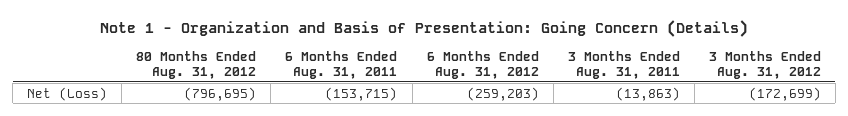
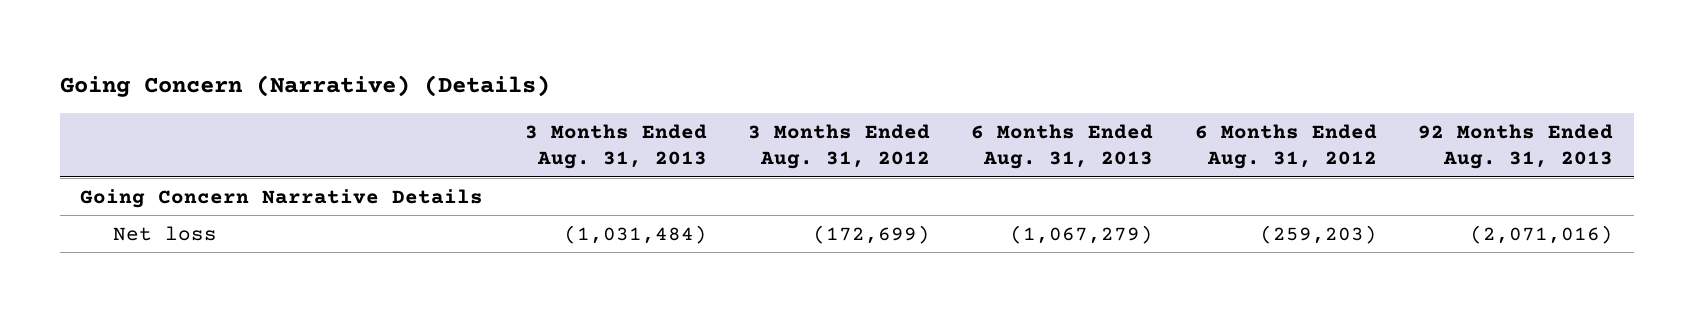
- Note 1 - Organization and Basis of Presentation: Going Concern (Details)
+ Going Concern (Narrative) (Details)
- | 80 Months Ended Aug. 31, 2012 | 6 Months Ended Aug. 31, 2011 | 6 Months Ended Aug. 31, 2012 | 3 Months Ended Aug. 31, 2011 | 3 Months Ended Aug. 31, 2012
+ | 3 Months Ended Aug. 31, 2013 | 3 Months Ended Aug. 31, 2012 | 6 Months Ended Aug. 31, 2013 | 6 Months Ended Aug. 31, 2012 | 92 Months Ended Aug. 31, 2013
- Net (Loss) | (796,695) | (153,715) | (259,203) | (13,863) | (172,699)
+ Going Concern Narrative Details
+ Net loss | (1,031,484) | (172,699) | (1,067,279) | (259,203) | (2,071,016)

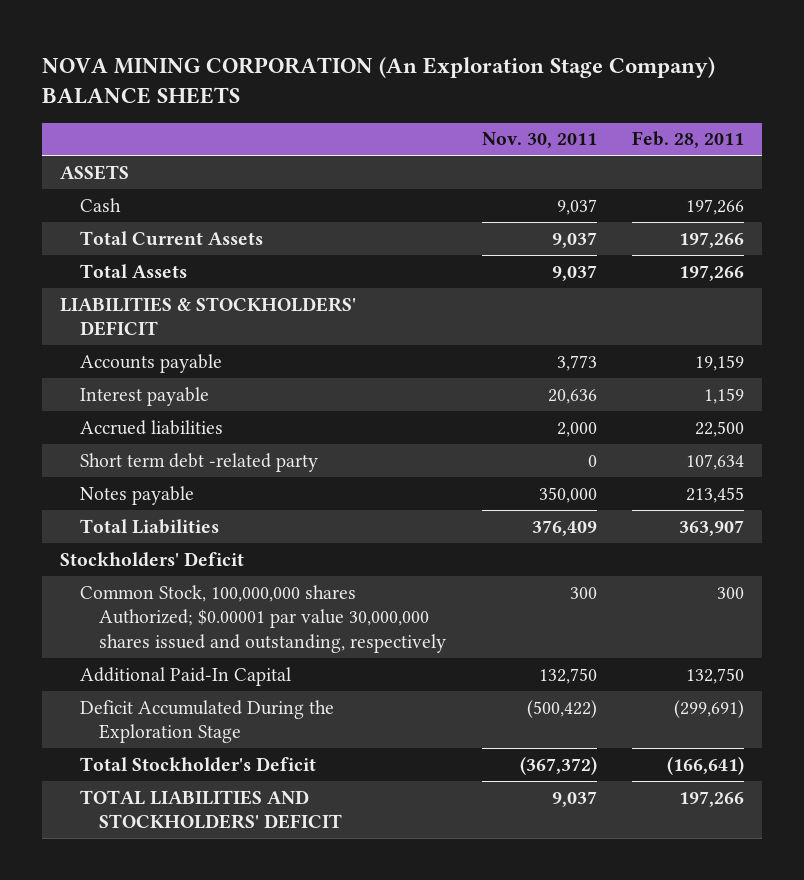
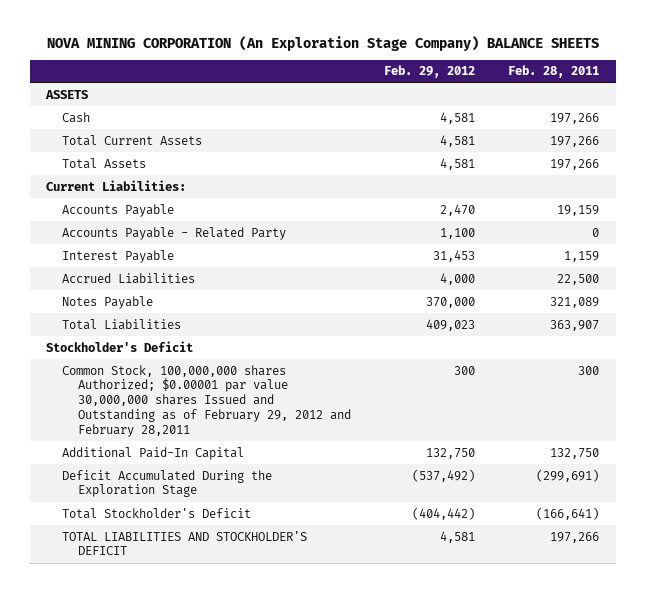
- | Nov. 30, 2011 | Feb. 28, 2011
+ | Feb. 29, 2012 | Feb. 28, 2011
- LIABILITIES & STOCKHOLDERS' DEFICIT
- Accounts payable | 3,773 | 19,159
- Interest payable | 20,636 | 1,159
- Accrued liabilities | 2,000 | 22,500
- Short term debt -related party | 0 | 107,634
- Notes payable | 350,000 | 213,455
+ Current Liabilities:
+ Accounts Payable | 2,470 | 19,159
+ Accounts Payable - Related Party | 1,100 | 0
+ Interest Payable | 31,453 | 1,159
+ Accrued Liabilities | 4,000 | 22,500
+ Notes Payable | 370,000 | 321,089
- Stockholders' Deficit
- Common Stock, 100,000,000 shares Authorized; $0.00001 par value 30,000,000 shares issued and outstanding, respectively | 300 | 300
+ Stockholder's Deficit
+ Common Stock, 100,000,000 shares Authorized; $0.00001 par value 30,000,000 shares Issued and Outstanding as of February 29, 2012 and February 28,2011 | 300 | 300
- TOTAL LIABILITIES AND STOCKHOLDERS' DEFICIT | 9,037 | 197,266
+ TOTAL LIABILITIES AND STOCKHOLDER'S DEFICIT | 4,581 | 197,266

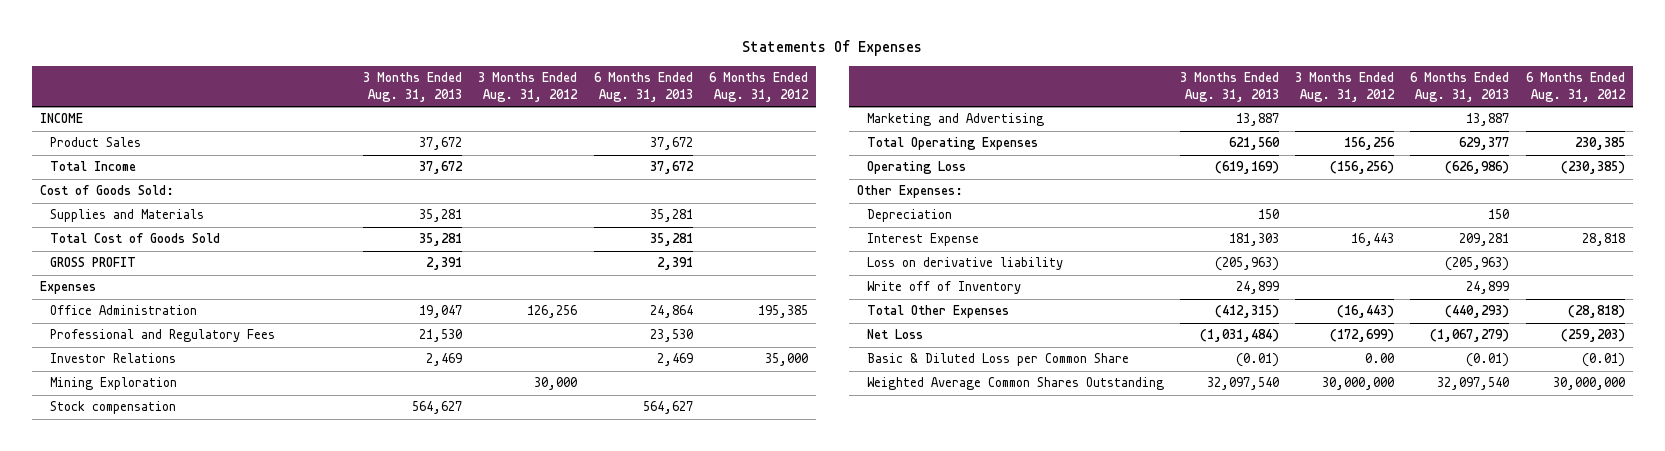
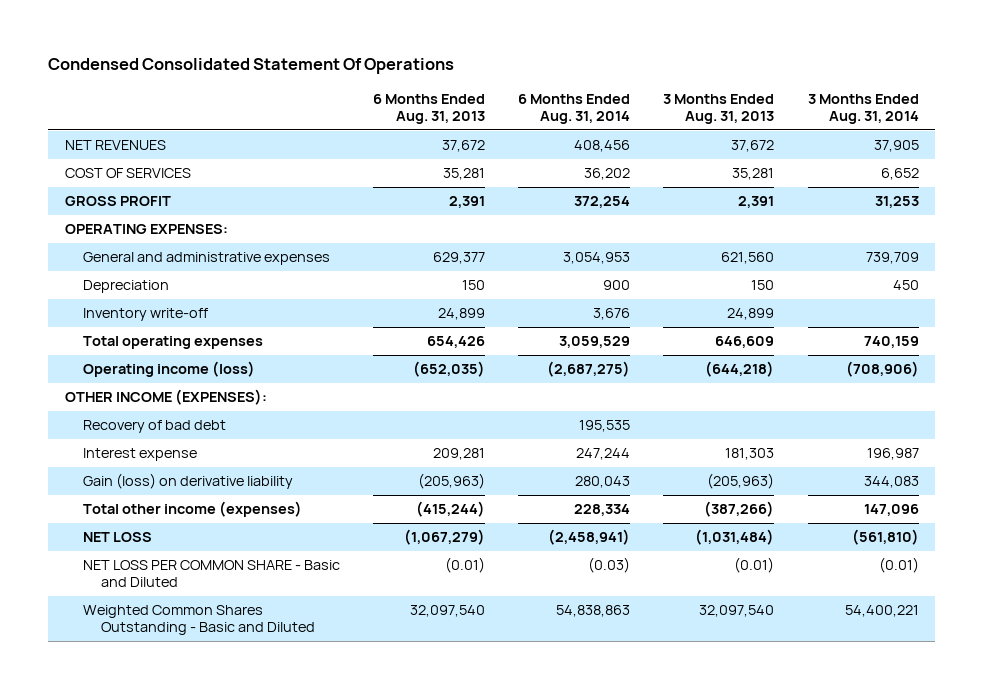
- Statements Of Expenses
+ Condensed Consolidated Statement Of Operations
- | 3 Months Ended Aug. 31, 2013 | 3 Months Ended Aug. 31, 2012 | 6 Months Ended Aug. 31, 2013 | 6 Months Ended Aug. 31, 2012
+ | 6 Months Ended Aug. 31, 2013 | 6 Months Ended Aug. 31, 2014 | 3 Months Ended Aug. 31, 2013 | 3 Months Ended Aug. 31, 2014
- INCOME
- Product Sales | 37,672 | | 37,672 |
- Total Income | 37,672 | | 37,672 |
- Cost of Goods Sold:
- Supplies and Materials | 35,281 | | 35,281 |
- Total Cost of Goods Sold | 35,281 | | 35,281 |
+ NET REVENUES | 37,672 | 408,456 | 37,672 | 37,905
+ COST OF SERVICES | 35,281 | 36,202 | 35,281 | 6,652
- Expenses
- Office Administration | 19,047 | 126,256 | 24,864 | 195,385
- Professional and Regulatory Fees | 21,530 | | 23,530 |
- Investor Relations | 2,469 | | 2,469 | 35,000
- Mining Exploration | | 30,000 | |
- Stock compensation | 564,627 | | 564,627 |
- Marketing and Advertising | 13,887 | | 13,887 |
- Total Operating Expenses | 621,560 | 156,256 | 629,377 | 230,385
- Operating Loss | (619,169) | (156,256) | (626,986) | (230,385)
- Other Expenses:
+ OPERATING EXPENSES:
+ General and administrative expenses | 629,377 | 3,054,953 | 621,560 | 739,709
- Interest Expense | 181,303 | 16,443 | 209,281 | 28,818
- Loss on derivative liability | (205,963) | | (205,963) |
- Write off of Inventory | 24,899 | | 24,899 |
- Total Other Expenses | (412,315) | (16,443) | (440,293) | (28,818)
- Net Loss | (1,031,484) | (172,699) | (1,067,279) | (259,203)
- Basic & Diluted Loss per Common Share | (0.01) | 0.00 | (0.01) | (0.01)
- Weighted Average Common Shares Outstanding | 32,097,540 | 30,000,000 | 32,097,540 | 30,000,000
+ Inventory write-off | 24,899 | 3,676 | 24,899 |
+ Total operating expenses | 654,426 | 3,059,529 | 646,609 | 740,159
+ Operating income (loss) | (652,035) | (2,687,275) | (644,218) | (708,906)
+ OTHER INCOME (EXPENSES):
+ Recovery of bad debt | | 195,535 | |
+ Interest expense | 209,281 | 247,244 | 181,303 | 196,987
+ Gain (loss) on derivative liability | (205,963) | 280,043 | (205,963) | 344,083
+ Total other income (expenses) | (415,244) | 228,334 | (387,266) | 147,096
+ NET LOSS | (1,067,279) | (2,458,941) | (1,031,484) | (561,810)
+ NET LOSS PER COMMON SHARE - Basic and Diluted | (0.01) | (0.03) | (0.01) | (0.01)
+ Weighted Common Shares Outstanding - Basic and Diluted | 32,097,540 | 54,838,863 | 32,097,540 | 54,400,221

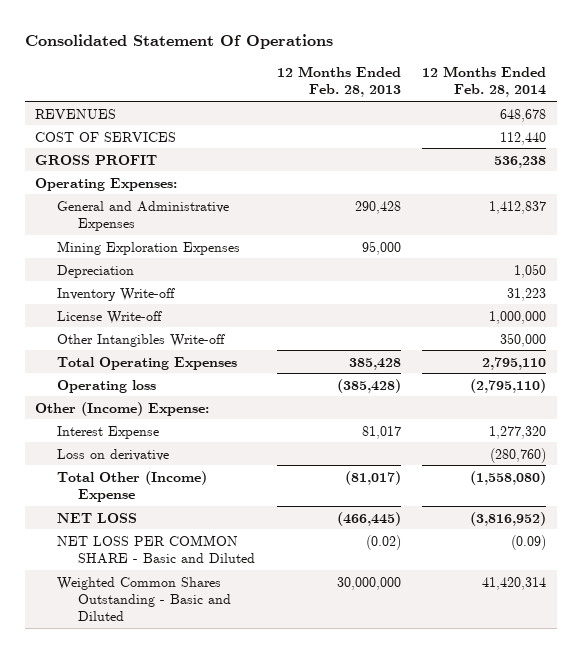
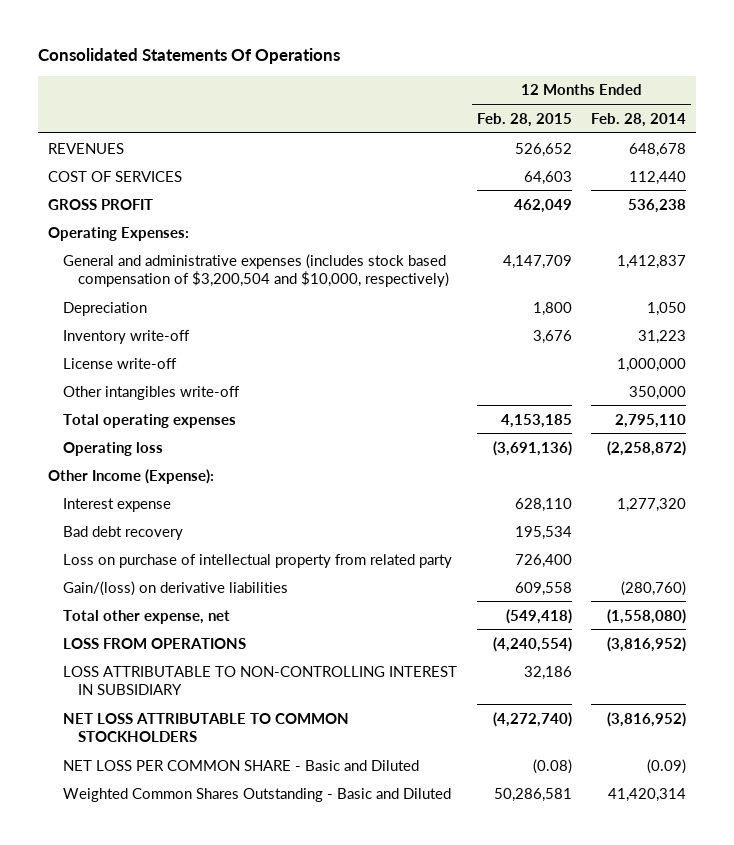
- Consolidated Statement Of Operations
+ Consolidated Statements Of Operations
- | 12 Months Ended Feb. 28, 2013 | 12 Months Ended Feb. 28, 2014
+ | 12 Months Ended Feb. 28, 2015 | 12 Months Ended Feb. 28, 2014
- General and Administrative Expenses | 290,428 | 1,412,837
- Mining Exploration Expenses | 95,000 |
+ General and administrative expenses (includes stock based compensation of $3,200,504 and $10,000, respectively) | 4,147,709 | 1,412,837
- Inventory Write-off | | 31,223
- License Write-off | | 1,000,000
- Other Intangibles Write-off | | 350,000
- Total Operating Expenses | 385,428 | 2,795,110
- Operating loss | (385,428) | (2,795,110)
- Other (Income) Expense:
- Interest Expense | 81,017 | 1,277,320
- Loss on derivative | | (280,760)
- Total Other (Income) Expense | (81,017) | (1,558,080)
- NET LOSS | (466,445) | (3,816,952)
+ Inventory write-off | 3,676 | 31,223
+ License write-off | | 1,000,000
+ Other intangibles write-off | | 350,000
+ Total operating expenses | 4,153,185 | 2,795,110
+ Operating loss | (3,691,136) | (2,258,872)
+ Other Income (Expense):
+ Interest expense | 628,110 | 1,277,320
+ Bad debt recovery | 195,534 |
+ Loss on purchase of intellectual property from related party | 726,400 |
+ Gain/(loss) on derivative liabilities | 609,558 | (280,760)
+ Total other expense, net | (549,418) | (1,558,080)
+ LOSS FROM OPERATIONS | (4,240,554) | (3,816,952)
+ LOSS ATTRIBUTABLE TO NON-CONTROLLING INTEREST IN SUBSIDIARY | 32,186 |
+ NET LOSS ATTRIBUTABLE TO COMMON STOCKHOLDERS | (4,272,740) | (3,816,952)

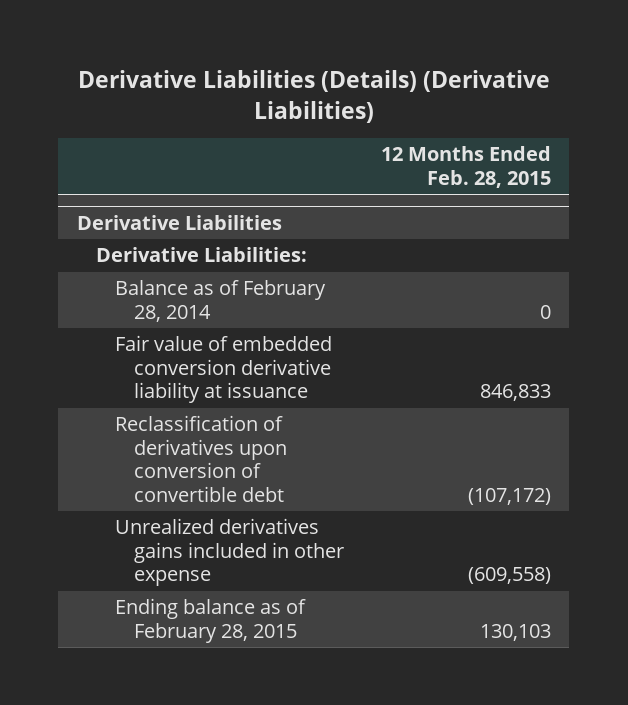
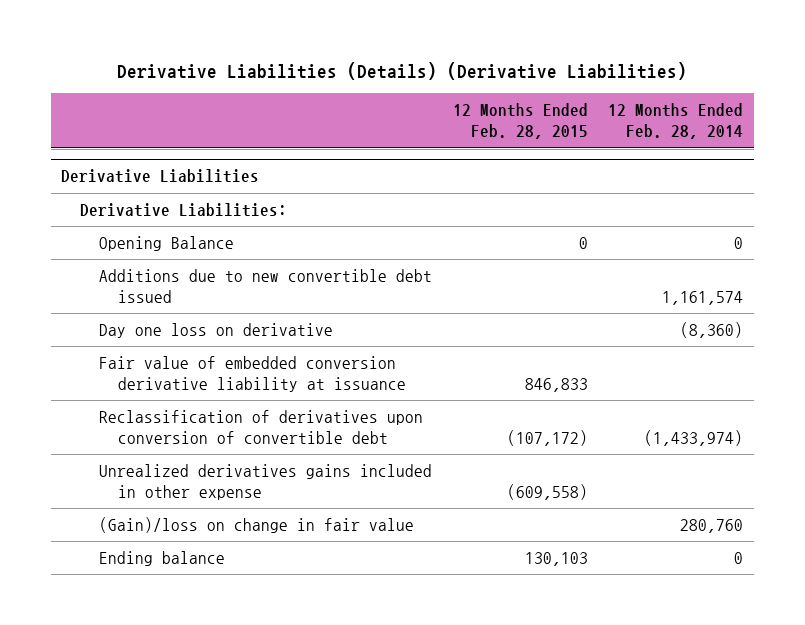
- | 12 Months Ended Feb. 28, 2015
+ | 12 Months Ended Feb. 28, 2015 | 12 Months Ended Feb. 28, 2014
@ Derivative Liabilities
- Balance as of February 28, 2014 | 0
+ Opening Balance | 0 | 0
+ Additions due to new convertible debt issued | | 1,161,574
+ Day one loss on derivative | | (8,360)
- Ending balance as of February 28, 2015 | 130,103
+ (Gain)/loss on change in fair value | | 280,760
+ Ending balance | 130,103 | 0

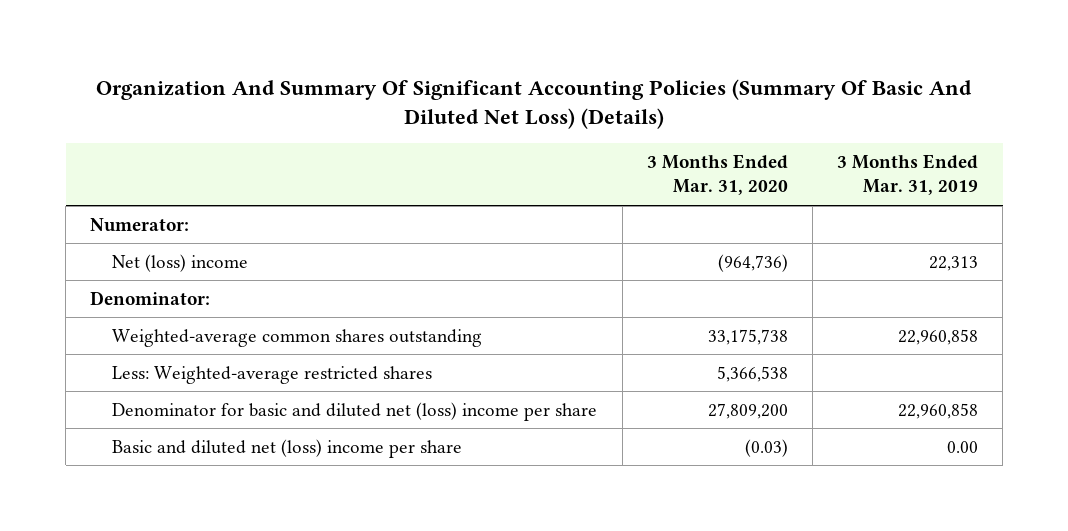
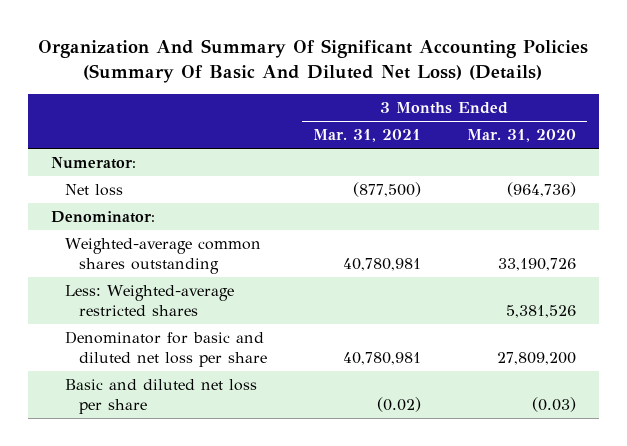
- | 3 Months Ended Mar. 31, 2020 | 3 Months Ended Mar. 31, 2019
+ | 3 Months Ended Mar. 31, 2021 | 3 Months Ended Mar. 31, 2020
- Net (loss) income | (964,736) | 22,313
+ Net loss | (877,500) | (964,736)
- Weighted-average common shares outstanding | 33,175,738 | 22,960,858
- Less: Weighted-average restricted shares | 5,366,538 |
- Denominator for basic and diluted net (loss) income per share | 27,809,200 | 22,960,858
- Basic and diluted net (loss) income per share | (0.03) | 0.00
+ Weighted-average common shares outstanding | 40,780,981 | 33,190,726
+ Less: Weighted-average restricted shares | | 5,381,526
+ Denominator for basic and diluted net loss per share | 40,780,981 | 27,809,200
+ Basic and diluted net loss per share | (0.02) | (0.03)

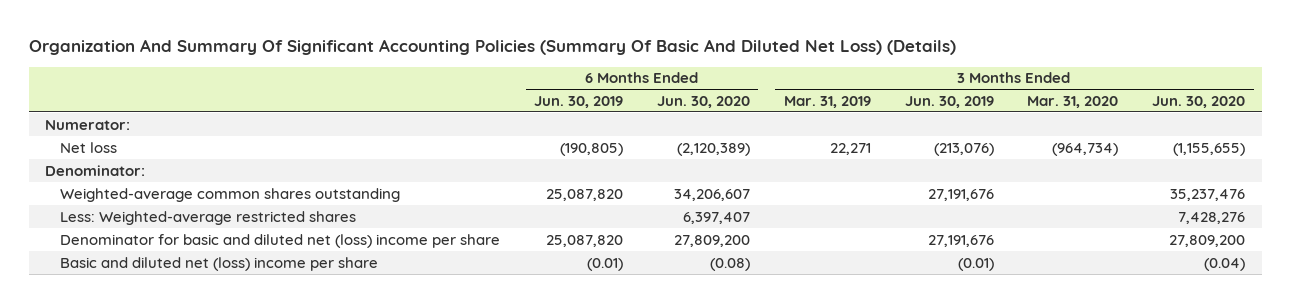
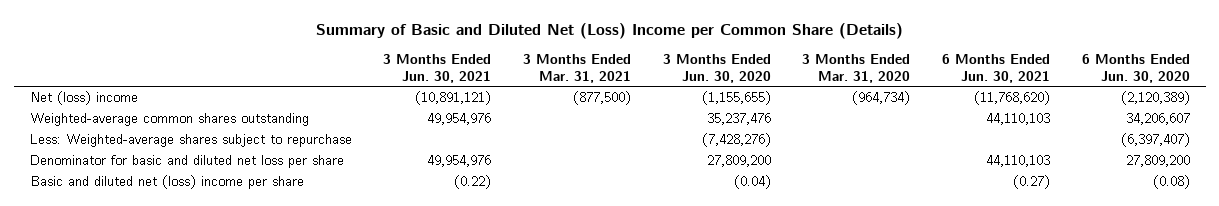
- Organization And Summary Of Significant Accounting Policies (Summary Of Basic And Diluted Net Loss) (Details)
+ Summary of Basic and Diluted Net (Loss) Income per Common Share (Details)
- | 6 Months Ended Jun. 30, 2019 | 6 Months Ended Jun. 30, 2020 | 3 Months Ended Mar. 31, 2019 | 3 Months Ended Jun. 30, 2019 | 3 Months Ended Mar. 31, 2020 | 3 Months Ended Jun. 30, 2020
+ | 3 Months Ended Jun. 30, 2021 | 3 Months Ended Mar. 31, 2021 | 3 Months Ended Jun. 30, 2020 | 3 Months Ended Mar. 31, 2020 | 6 Months Ended Jun. 30, 2021 | 6 Months Ended Jun. 30, 2020
- Numerator:
- Net loss | (190,805) | (2,120,389) | 22,271 | (213,076) | (964,734) | (1,155,655)
- Denominator:
+ Net (loss) income | (10,891,121) | (877,500) | (1,155,655) | (964,734) | (11,768,620) | (2,120,389)
- Less: Weighted-average restricted shares | | 6,397,407 | | | | 7,428,276
- Denominator for basic and diluted net (loss) income per share | 25,087,820 | 27,809,200 | | 27,191,676 | | 27,809,200
+ Less: Weighted-average shares subject to repurchase | | | (7,428,276) | | | (6,397,407)
+ Denominator for basic and diluted net loss per share | 49,954,976 | | 27,809,200 | | 44,110,103 | 27,809,200

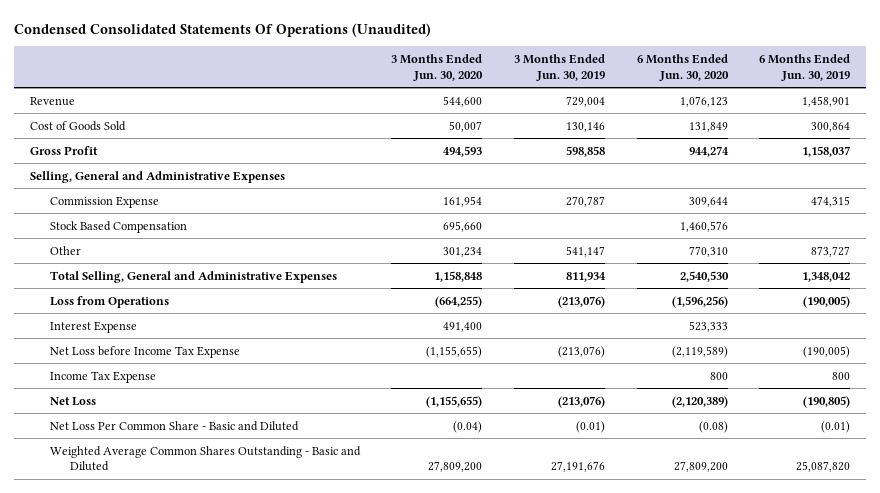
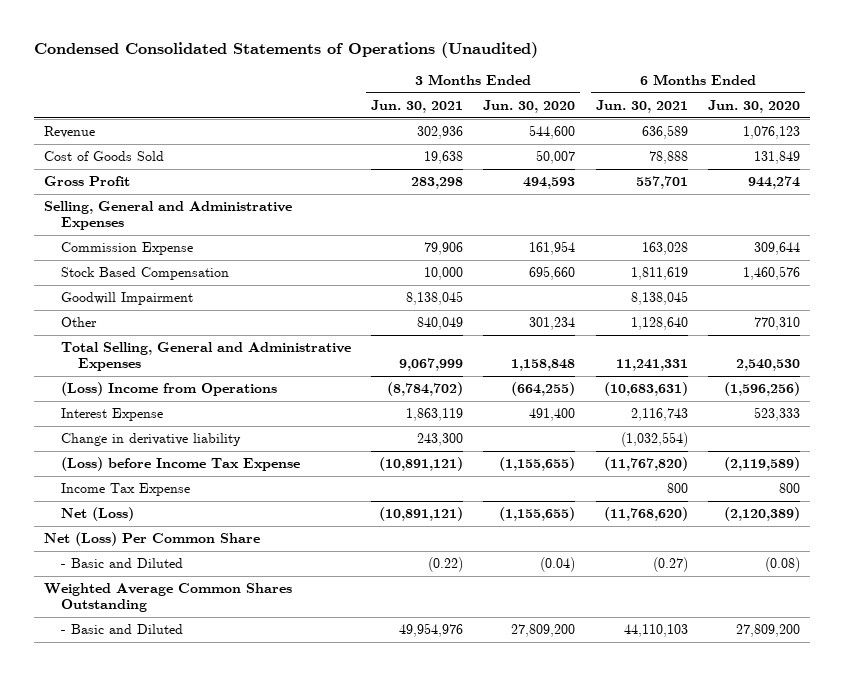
- Condensed Consolidated Statements Of Operations (Unaudited)
+ Condensed Consolidated Statements of Operations (Unaudited)
- | 3 Months Ended Jun. 30, 2020 | 3 Months Ended Jun. 30, 2019 | 6 Months Ended Jun. 30, 2020 | 6 Months Ended Jun. 30, 2019
+ | 3 Months Ended Jun. 30, 2021 | 3 Months Ended Jun. 30, 2020 | 6 Months Ended Jun. 30, 2021 | 6 Months Ended Jun. 30, 2020
+ Goodwill Impairment | 8,138,045 | | 8,138,045 |
- Loss from Operations | (664,255) | (213,076) | (1,596,256) | (190,005)
+ (Loss) Income from Operations | (8,784,702) | (664,255) | (10,683,631) | (1,596,256)
- Net Loss before Income Tax Expense | (1,155,655) | (213,076) | (2,119,589) | (190,005)
+ Change in derivative liability | 243,300 | | (1,032,554) |
+ (Loss) before Income Tax Expense | (10,891,121) | (1,155,655) | (11,767,820) | (2,119,589)
- Net Loss | (1,155,655) | (213,076) | (2,120,389) | (190,805)
- Net Loss Per Common Share - Basic and Diluted | (0.04) | (0.01) | (0.08) | (0.01)
- Weighted Average Common Shares Outstanding - Basic and Diluted | 27,809,200 | 27,191,676 | 27,809,200 | 25,087,820
+ Net (Loss) | (10,891,121) | (1,155,655) | (11,768,620) | (2,120,389)
+ Net (Loss) Per Common Share
+ - Basic and Diluted | (0.22) | (0.04) | (0.27) | (0.08)
+ Weighted Average Common Shares Outstanding
+ - Basic and Diluted | 49,954,976 | 27,809,200 | 44,110,103 | 27,809,200

